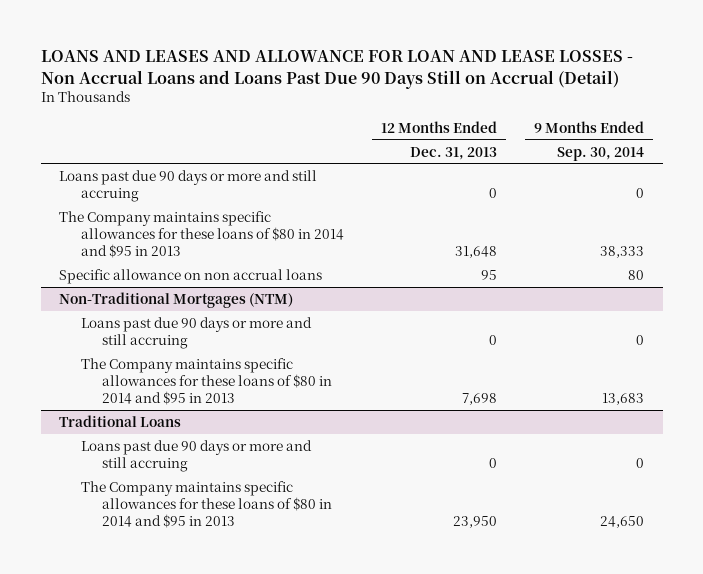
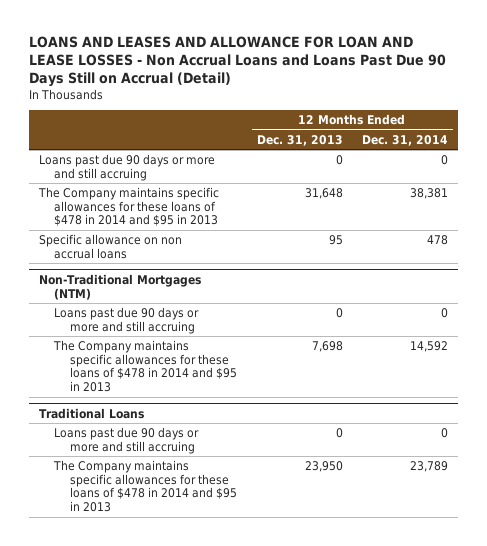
- | 12 Months Ended Dec. 31, 2013 | 9 Months Ended Sep. 30, 2014
+ | 12 Months Ended Dec. 31, 2013 | 12 Months Ended Dec. 31, 2014
- The Company maintains specific allowances for these loans of $80 in 2014 and $95 in 2013 | 31,648 | 38,333
+ The Company maintains specific allowances for these loans of $478 in 2014 and $95 in 2013 | 31,648 | 38,381
@ Non-Traditional Mortgages (NTM)
- The Company maintains specific allowances for these loans of $80 in 2014 and $95 in 2013 | 7,698 | 13,683
+ The Company maintains specific allowances for these loans of $478 in 2014 and $95 in 2013 | 7,698 | 14,592
@ Traditional Loans
- The Company maintains specific allowances for these loans of $80 in 2014 and $95 in 2013 | 23,950 | 24,650
+ The Company maintains specific allowances for these loans of $478 in 2014 and $95 in 2013 | 23,950 | 23,789

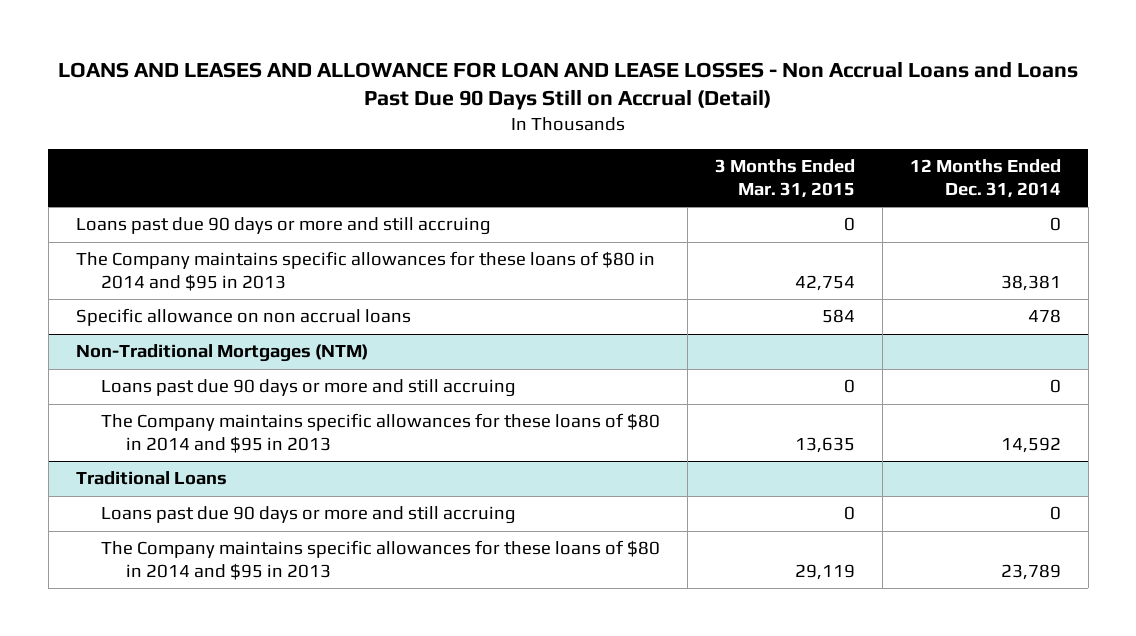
- | 12 Months Ended Dec. 31, 2013 | 12 Months Ended Dec. 31, 2014
+ | 3 Months Ended Mar. 31, 2015 | 12 Months Ended Dec. 31, 2014
- The Company maintains specific allowances for these loans of $478 in 2014 and $95 in 2013 | 31,648 | 38,381
+ The Company maintains specific allowances for these loans of $80 in 2014 and $95 in 2013 | 42,754 | 38,381
@ Non-Traditional Mortgages (NTM)
- The Company maintains specific allowances for these loans of $478 in 2014 and $95 in 2013 | 7,698 | 14,592
+ The Company maintains specific allowances for these loans of $80 in 2014 and $95 in 2013 | 13,635 | 14,592
@ Traditional Loans
- The Company maintains specific allowances for these loans of $478 in 2014 and $95 in 2013 | 23,950 | 23,789
+ The Company maintains specific allowances for these loans of $80 in 2014 and $95 in 2013 | 29,119 | 23,789

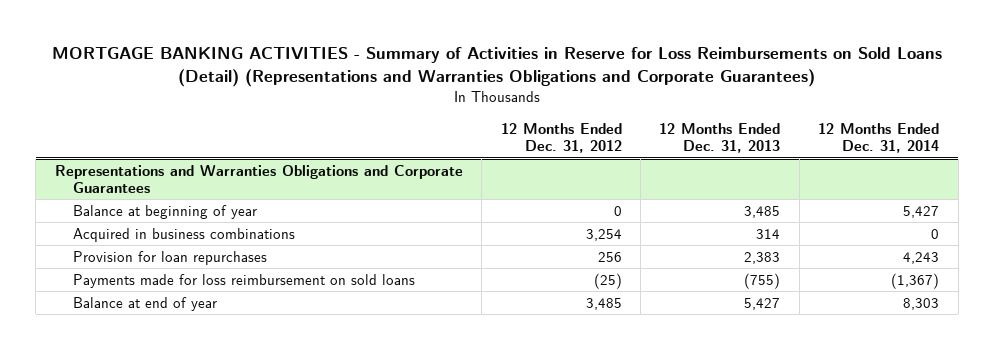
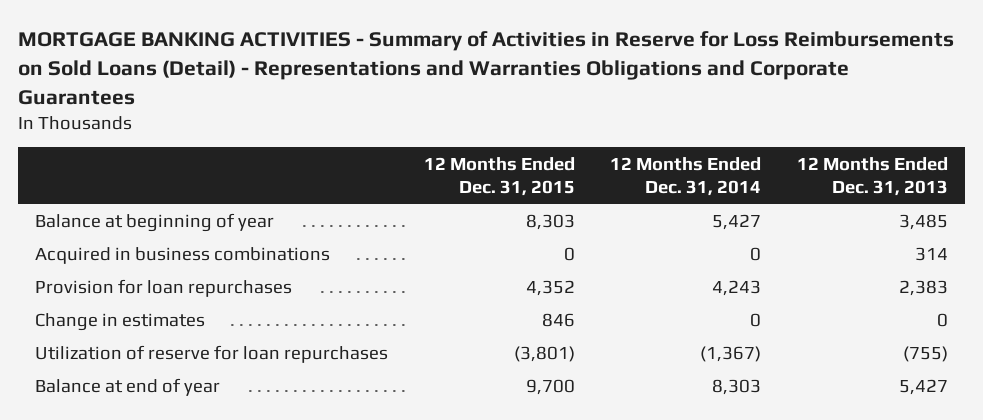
- MORTGAGE BANKING ACTIVITIES - Summary of Activities in Reserve for Loss Reimbursements on Sold Loans (Detail) (Representations and Warranties Obligations and Corporate Guarantees)
+ MORTGAGE BANKING ACTIVITIES - Summary of Activities in Reserve for Loss Reimbursements on Sold Loans (Detail) - Representations and Warranties Obligations and Corporate Guarantees
- | 12 Months Ended Dec. 31, 2012 | 12 Months Ended Dec. 31, 2013 | 12 Months Ended Dec. 31, 2014
+ | 12 Months Ended Dec. 31, 2015 | 12 Months Ended Dec. 31, 2014 | 12 Months Ended Dec. 31, 2013
- Representations and Warranties Obligations and Corporate Guarantees
- Payments made for loss reimbursement on sold loans | (25) | (755) | (1,367)
+ Change in estimates | 846 | 0 | 0
+ Utilization of reserve for loan repurchases | (3,801) | (1,367) | (755)

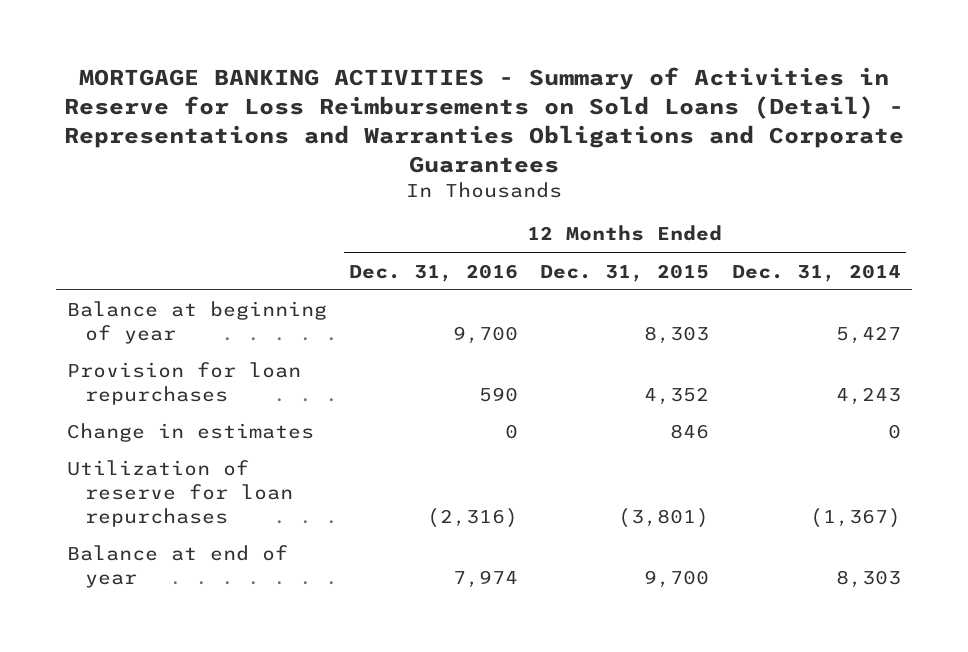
- | 12 Months Ended Dec. 31, 2015 | 12 Months Ended Dec. 31, 2014 | 12 Months Ended Dec. 31, 2013
+ | 12 Months Ended Dec. 31, 2016 | 12 Months Ended Dec. 31, 2015 | 12 Months Ended Dec. 31, 2014
- Acquired in business combinations | 0 | 0 | 314

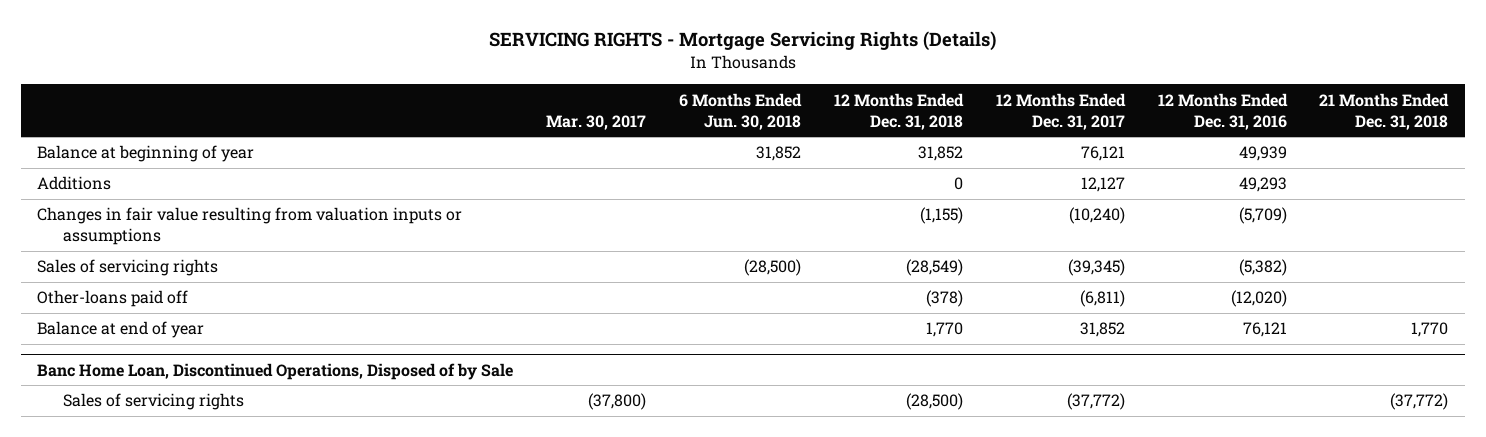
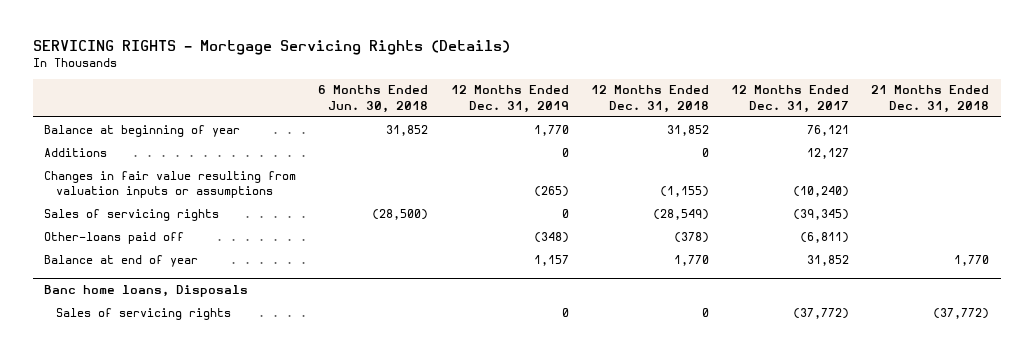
- | Mar. 30, 2017 | 6 Months Ended Jun. 30, 2018 | 12 Months Ended Dec. 31, 2018 | 12 Months Ended Dec. 31, 2017 | 12 Months Ended Dec. 31, 2016 | 21 Months Ended Dec. 31, 2018
+ | 6 Months Ended Jun. 30, 2018 | 12 Months Ended Dec. 31, 2019 | 12 Months Ended Dec. 31, 2018 | 12 Months Ended Dec. 31, 2017 | 21 Months Ended Dec. 31, 2018
- Banc Home Loan, Discontinued Operations, Disposed of by Sale
- Sales of servicing rights | (37,800) | | (28,500) | (37,772) | | (37,772)
+ Banc home loans, Disposals
+ Sales of servicing rights | | 0 | 0 | (37,772) | (37,772)

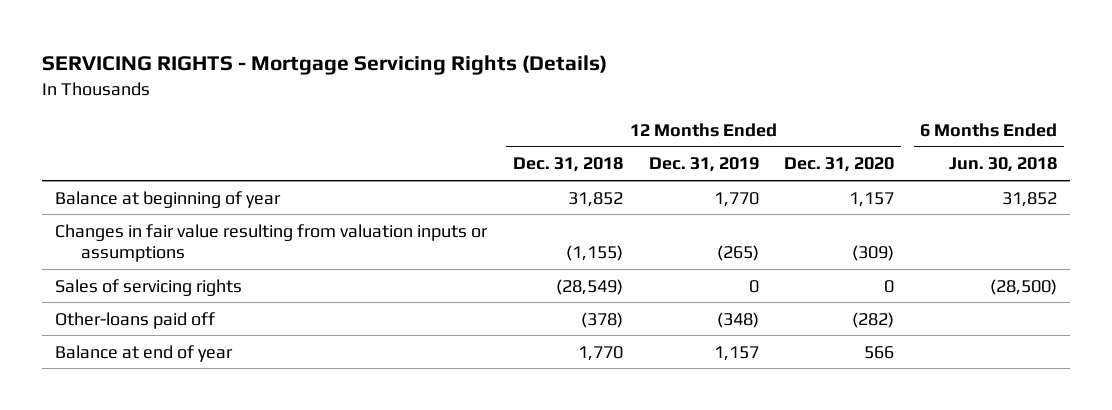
- | 6 Months Ended Jun. 30, 2018 | 12 Months Ended Dec. 31, 2019 | 12 Months Ended Dec. 31, 2018 | 12 Months Ended Dec. 31, 2017 | 21 Months Ended Dec. 31, 2018
+ | 12 Months Ended Dec. 31, 2018 | 12 Months Ended Dec. 31, 2019 | 12 Months Ended Dec. 31, 2020 | 6 Months Ended Jun. 30, 2018
- Additions | | 0 | 0 | 12,127 |
- Banc home loans, Disposals
- Sales of servicing rights | | 0 | 0 | (37,772) | (37,772)

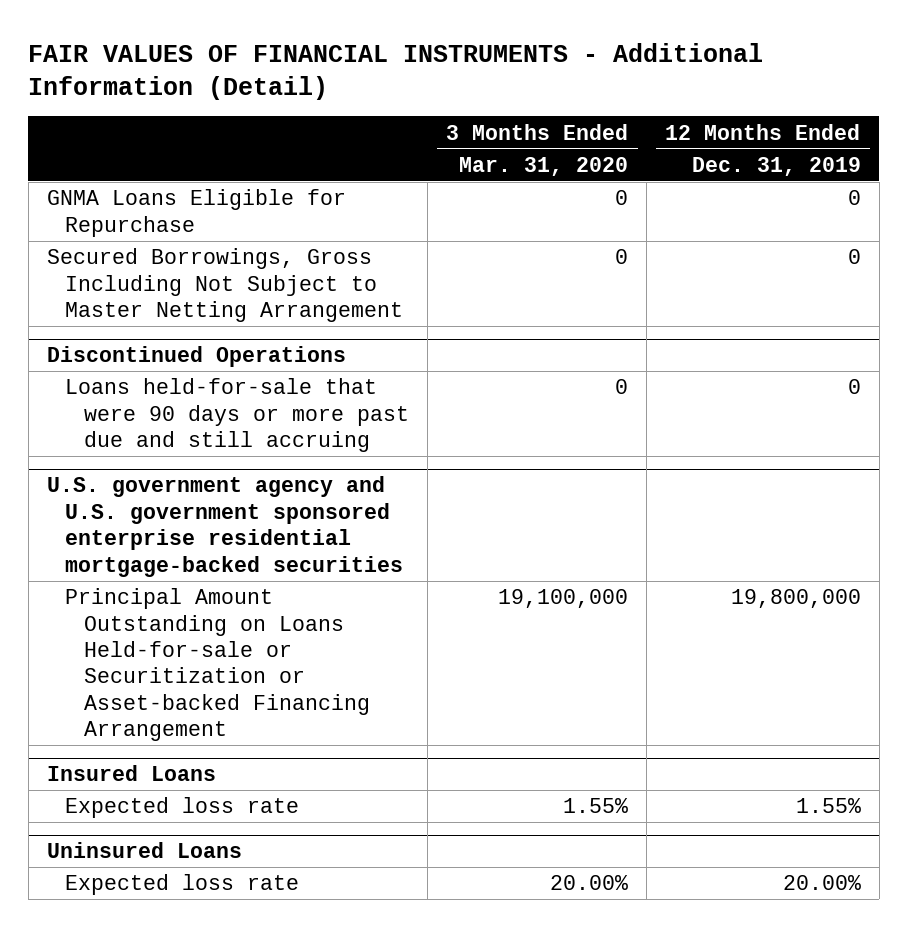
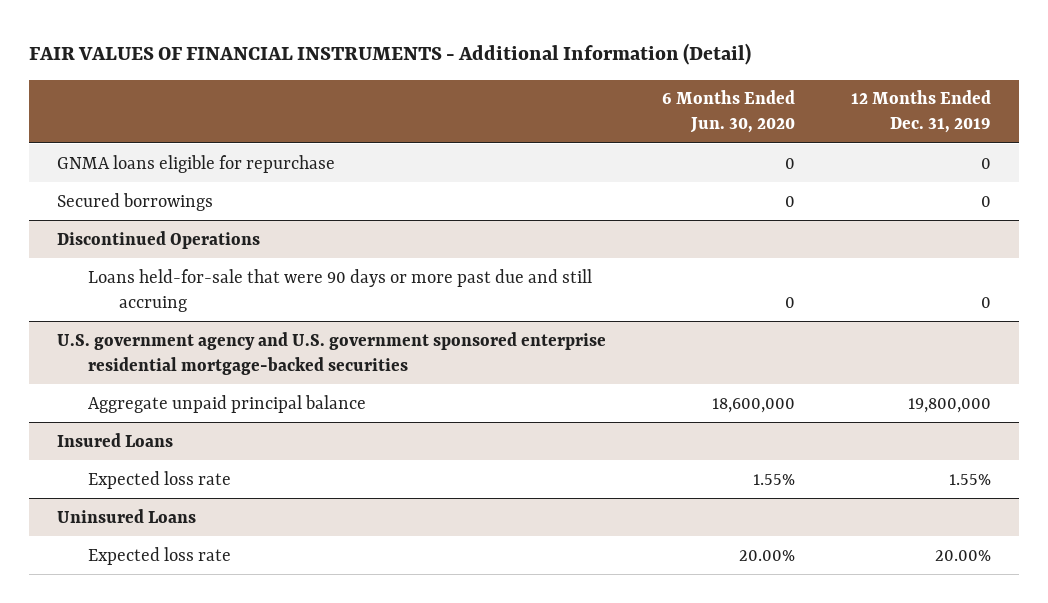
- | 3 Months Ended Mar. 31, 2020 | 12 Months Ended Dec. 31, 2019
+ | 6 Months Ended Jun. 30, 2020 | 12 Months Ended Dec. 31, 2019
- GNMA Loans Eligible for Repurchase | 0 | 0
- Secured Borrowings, Gross Including Not Subject to Master Netting Arrangement | 0 | 0
+ GNMA loans eligible for repurchase | 0 | 0
+ Secured borrowings | 0 | 0
@ U.S. government agency and U.S. government sponsored enterprise residential mortgage-backed securities
- Principal Amount Outstanding on Loans Held-for-sale or Securitization or Asset-backed Financing Arrangement | 19,100,000 | 19,800,000
+ Aggregate unpaid principal balance | 18,600,000 | 19,800,000

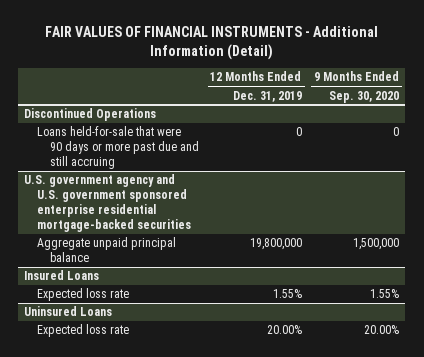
- | 6 Months Ended Jun. 30, 2020 | 12 Months Ended Dec. 31, 2019
+ | 12 Months Ended Dec. 31, 2019 | 9 Months Ended Sep. 30, 2020
- GNMA loans eligible for repurchase | 0 | 0
- Secured borrowings | 0 | 0

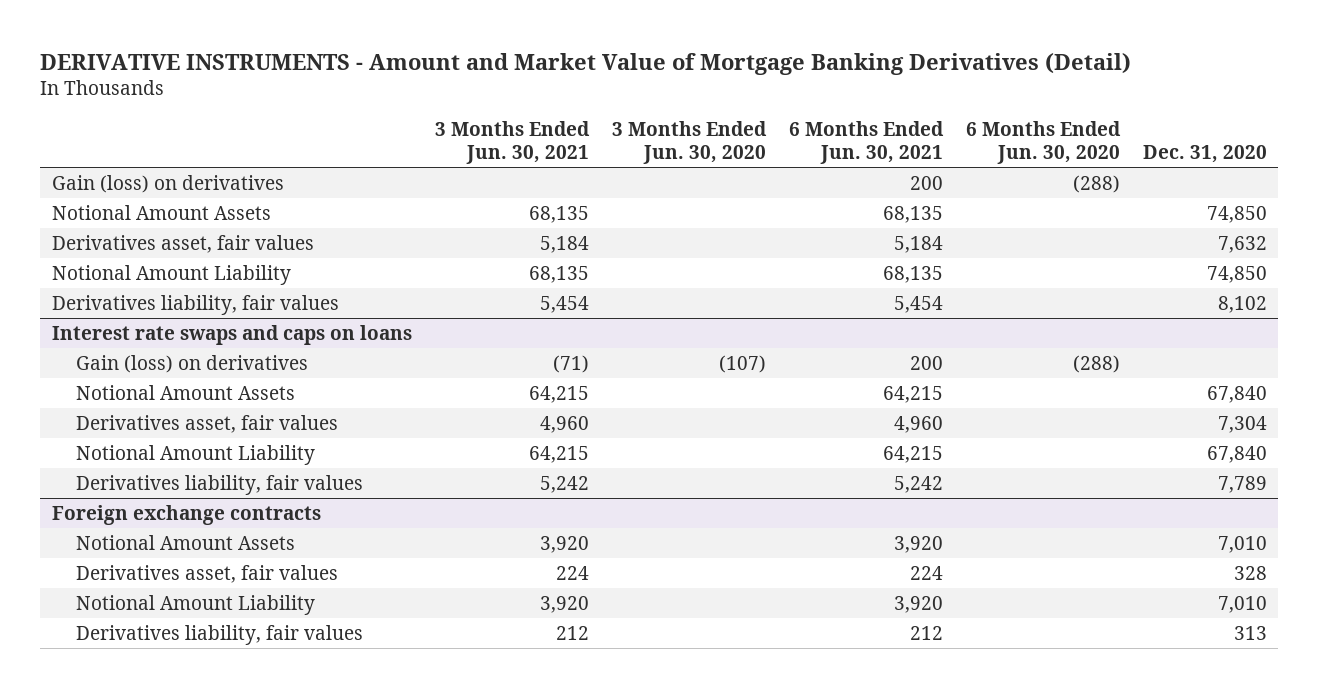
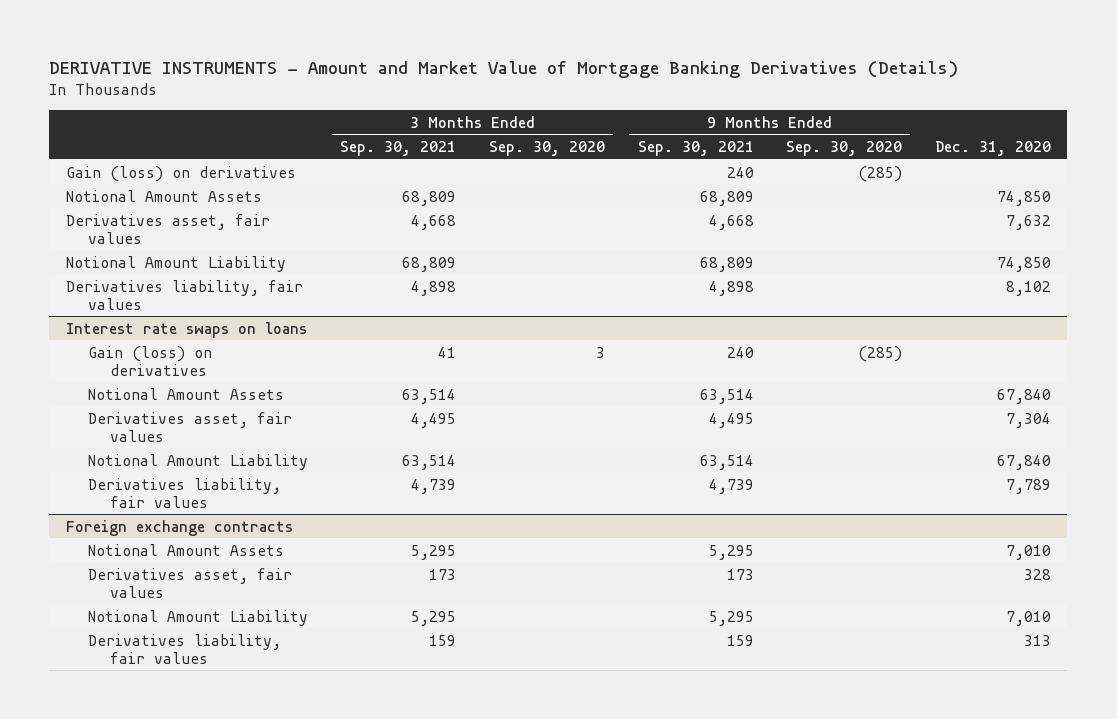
- DERIVATIVE INSTRUMENTS - Amount and Market Value of Mortgage Banking Derivatives (Detail)
+ DERIVATIVE INSTRUMENTS - Amount and Market Value of Mortgage Banking Derivatives (Details)
- | 3 Months Ended Jun. 30, 2021 | 3 Months Ended Jun. 30, 2020 | 6 Months Ended Jun. 30, 2021 | 6 Months Ended Jun. 30, 2020 | Dec. 31, 2020
+ | 3 Months Ended Sep. 30, 2021 | 3 Months Ended Sep. 30, 2020 | 9 Months Ended Sep. 30, 2021 | 9 Months Ended Sep. 30, 2020 | Dec. 31, 2020
- Interest rate swaps and caps on loans
+ Interest rate swaps on loans

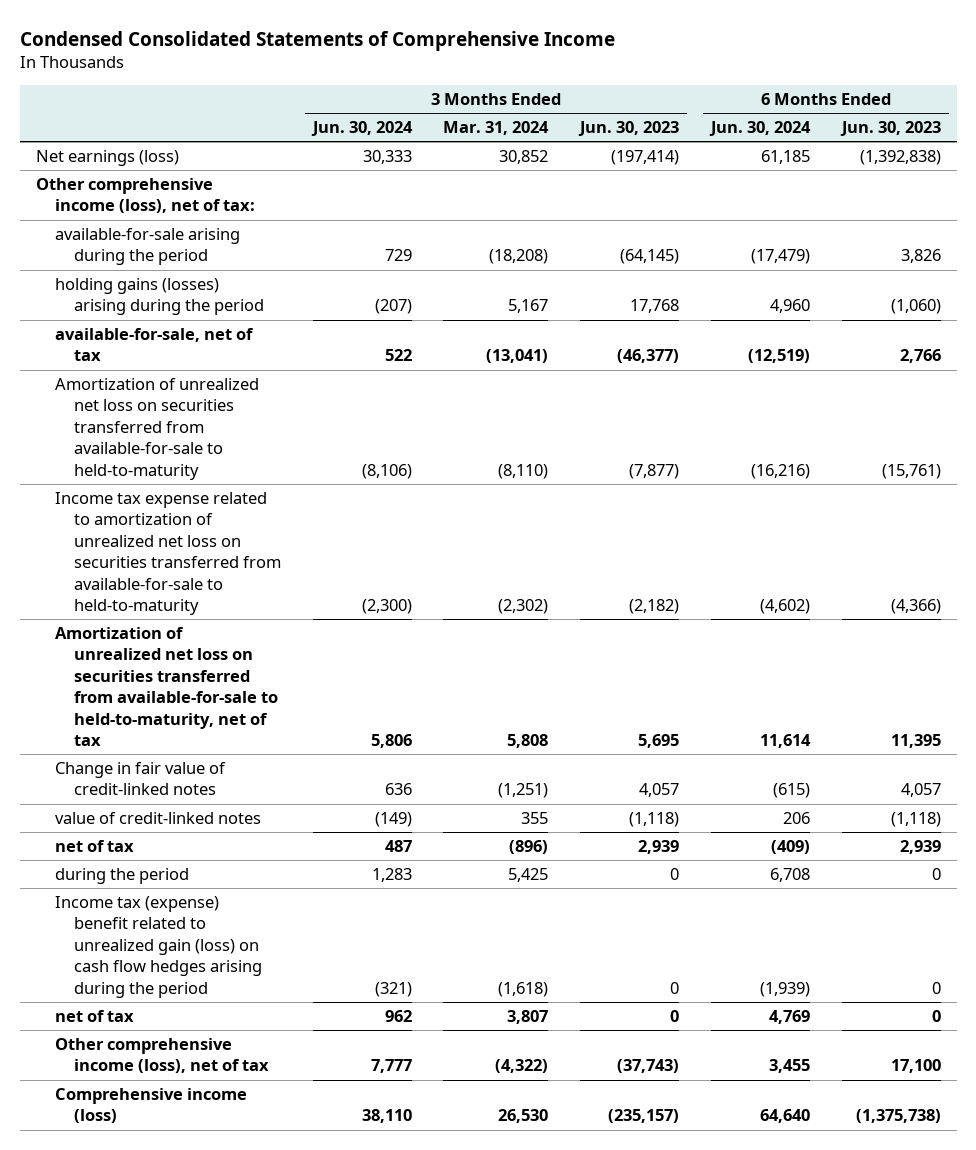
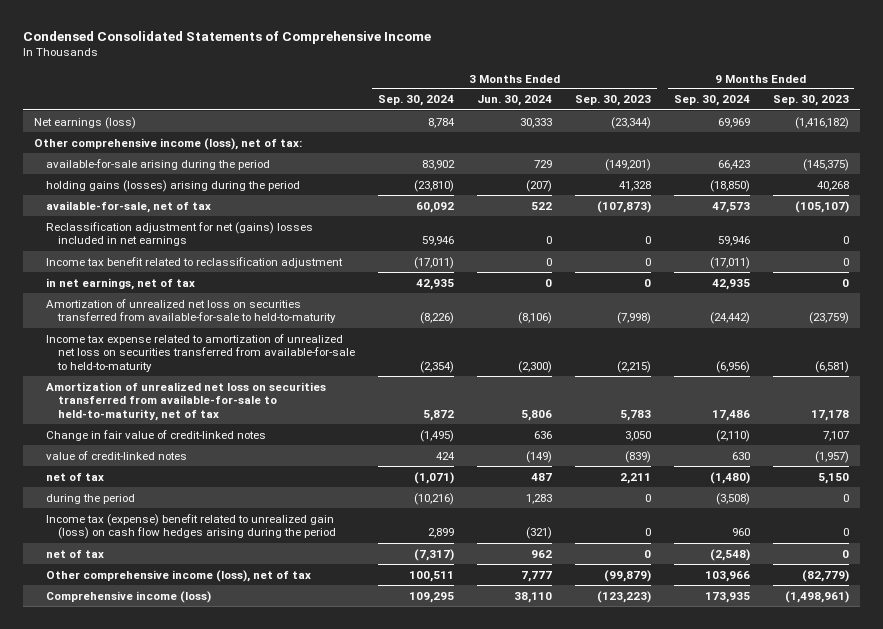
- | 3 Months Ended Jun. 30, 2024 | 3 Months Ended Mar. 31, 2024 | 3 Months Ended Jun. 30, 2023 | 6 Months Ended Jun. 30, 2024 | 6 Months Ended Jun. 30, 2023
+ | 3 Months Ended Sep. 30, 2024 | 3 Months Ended Jun. 30, 2024 | 3 Months Ended Sep. 30, 2023 | 9 Months Ended Sep. 30, 2024 | 9 Months Ended Sep. 30, 2023
+ Reclassification adjustment for net (gains) losses included in net earnings | 59,946 | 0 | 0 | 59,946 | 0
+ Income tax benefit related to reclassification adjustment | (17,011) | 0 | 0 | (17,011) | 0
+ in net earnings, net of tax | 42,935 | 0 | 0 | 42,935 | 0

